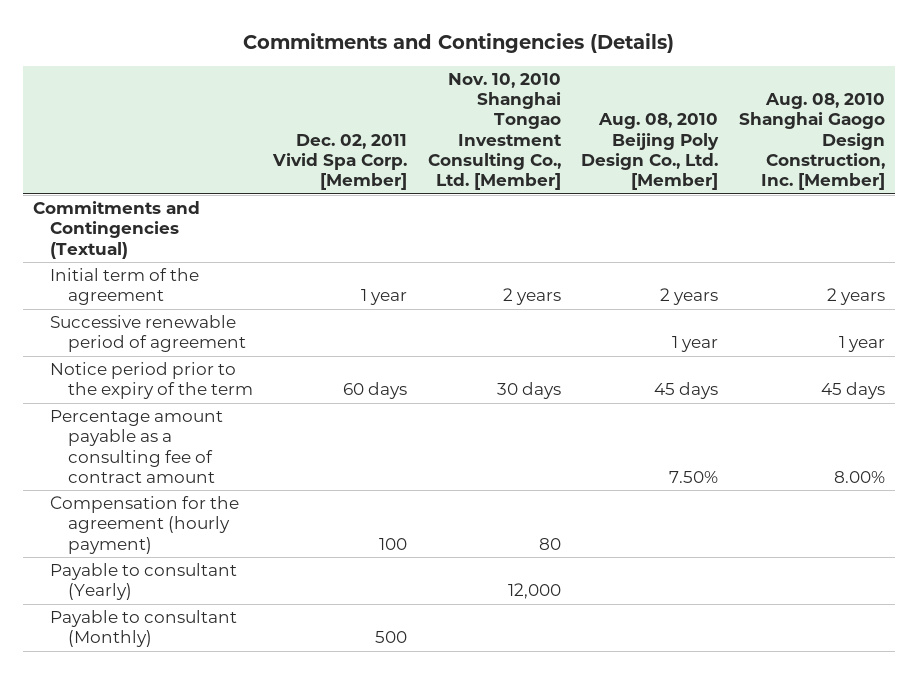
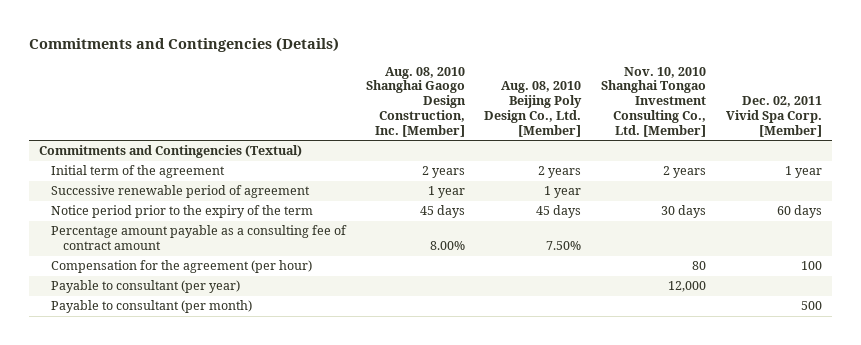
- | Dec. 02, 2011 Vivid Spa Corp. [Member] | Nov. 10, 2010 Shanghai Tongao Investment Consulting Co., Ltd. [Member] | Aug. 08, 2010 Beijing Poly Design Co., Ltd. [Member] | Aug. 08, 2010 Shanghai Gaogo Design Construction, Inc. [Member]
+ | Aug. 08, 2010 Shanghai Gaogo Design Construction, Inc. [Member] | Aug. 08, 2010 Beijing Poly Design Co., Ltd. [Member] | Nov. 10, 2010 Shanghai Tongao Investment Consulting Co., Ltd. [Member] | Dec. 02, 2011 Vivid Spa Corp. [Member]
- Compensation for the agreement (hourly payment) | 100 | 80 | |
- Payable to consultant (Yearly) | | 12,000 | |
- Payable to consultant (Monthly) | 500 | | |
+ Compensation for the agreement (per hour) | | | 80 | 100
+ Payable to consultant (per year) | | | 12,000 |
+ Payable to consultant (per month) | | | | 500

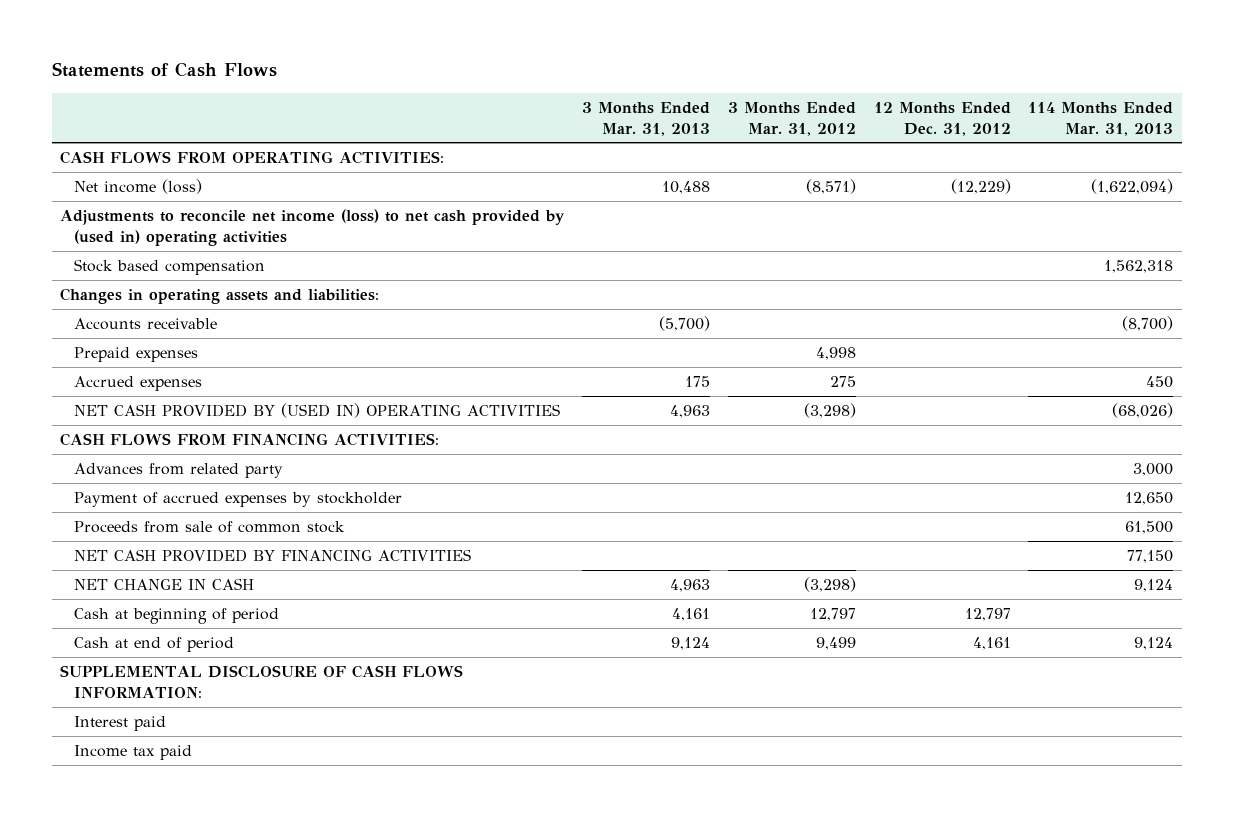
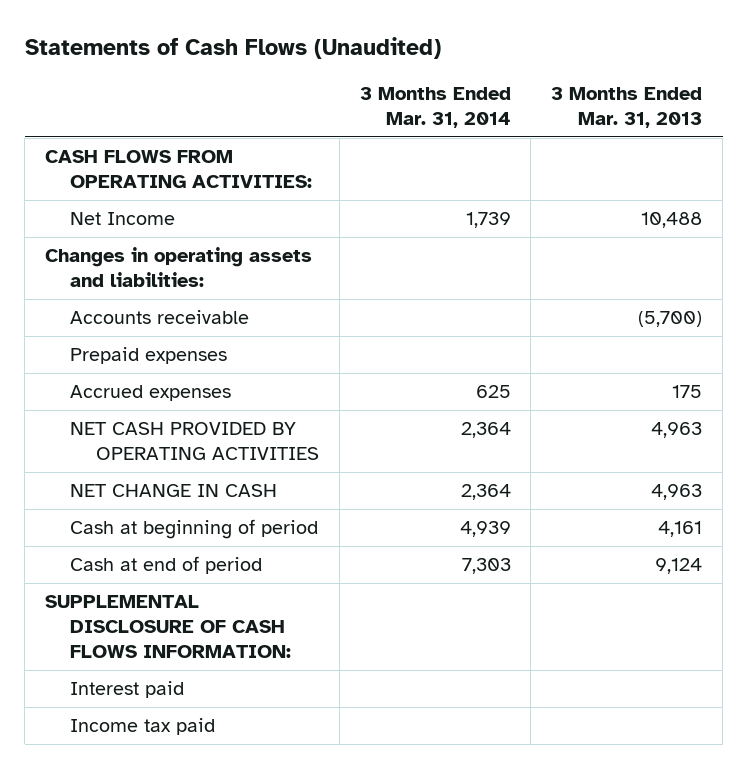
- Statements of Cash Flows
+ Statements of Cash Flows (Unaudited)
- | 3 Months Ended Mar. 31, 2013 | 3 Months Ended Mar. 31, 2012 | 12 Months Ended Dec. 31, 2012 | 114 Months Ended Mar. 31, 2013
+ | 3 Months Ended Mar. 31, 2014 | 3 Months Ended Mar. 31, 2013
- Net income (loss) | 10,488 | (8,571) | (12,229) | (1,622,094)
- Adjustments to reconcile net income (loss) to net cash provided by (used in) operating activities
- Stock based compensation | | | | 1,562,318
+ Net Income | 1,739 | 10,488
- NET CASH PROVIDED BY (USED IN) OPERATING ACTIVITIES | 4,963 | (3,298) | | (68,026)
- CASH FLOWS FROM FINANCING ACTIVITIES:
- Advances from related party | | | | 3,000
- Payment of accrued expenses by stockholder | | | | 12,650
- Proceeds from sale of common stock | | | | 61,500
- NET CASH PROVIDED BY FINANCING ACTIVITIES | | | | 77,150
+ NET CASH PROVIDED BY OPERATING ACTIVITIES | 2,364 | 4,963

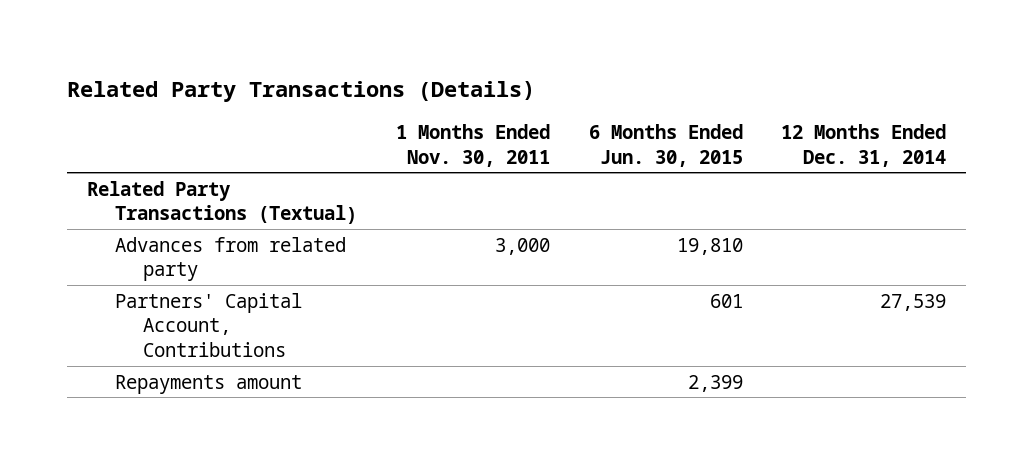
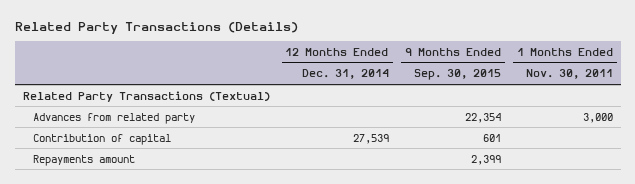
- | 1 Months Ended Nov. 30, 2011 | 6 Months Ended Jun. 30, 2015 | 12 Months Ended Dec. 31, 2014
+ | 12 Months Ended Dec. 31, 2014 | 9 Months Ended Sep. 30, 2015 | 1 Months Ended Nov. 30, 2011
- Partners' Capital Account, Contributions | | 601 | 27,539
+ Contribution of capital | 27,539 | 601 |

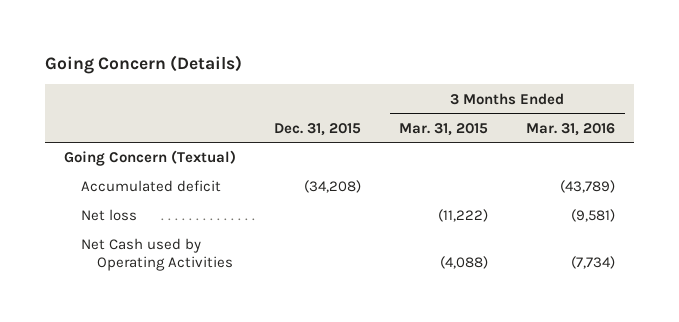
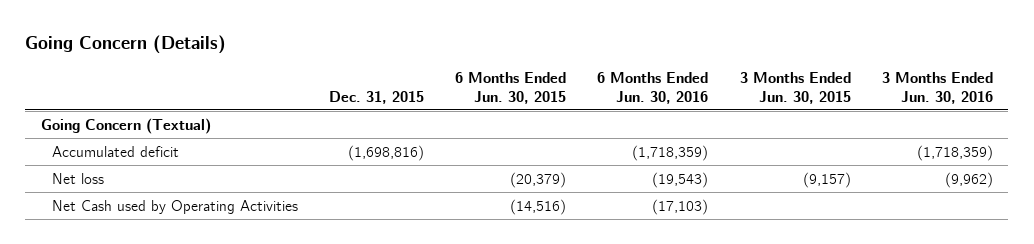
- | Dec. 31, 2015 | 3 Months Ended Mar. 31, 2015 | 3 Months Ended Mar. 31, 2016
+ | Dec. 31, 2015 | 6 Months Ended Jun. 30, 2015 | 6 Months Ended Jun. 30, 2016 | 3 Months Ended Jun. 30, 2015 | 3 Months Ended Jun. 30, 2016
- Accumulated deficit | (34,208) | | (43,789)
+ Accumulated deficit | (1,698,816) | | (1,718,359) | | (1,718,359)

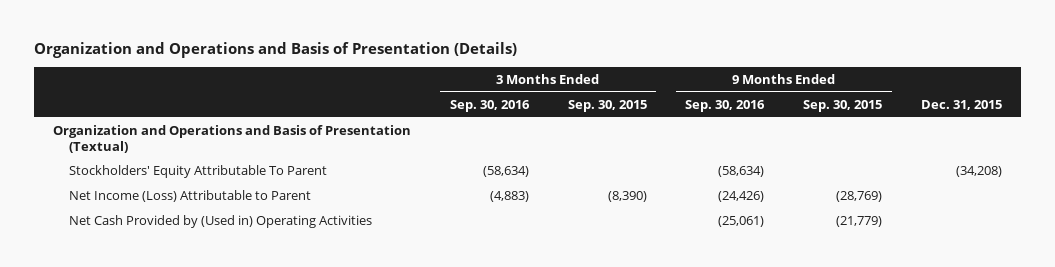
- Going Concern (Details)
+ Organization and Operations and Basis of Presentation (Details)
- | Dec. 31, 2015 | 6 Months Ended Jun. 30, 2015 | 6 Months Ended Jun. 30, 2016 | 3 Months Ended Jun. 30, 2015 | 3 Months Ended Jun. 30, 2016
+ | 3 Months Ended Sep. 30, 2016 | 3 Months Ended Sep. 30, 2015 | 9 Months Ended Sep. 30, 2016 | 9 Months Ended Sep. 30, 2015 | Dec. 31, 2015
- Going Concern (Textual)
- Accumulated deficit | (1,698,816) | | (1,718,359) | | (1,718,359)
- Net loss | | (20,379) | (19,543) | (9,157) | (9,962)
- Net Cash used by Operating Activities | | (14,516) | (17,103) | |
+ Organization and Operations and Basis of Presentation (Textual)
+ Stockholders' Equity Attributable To Parent | (58,634) | | (58,634) | | (34,208)
+ Net Income (Loss) Attributable to Parent | (4,883) | (8,390) | (24,426) | (28,769) |
+ Net Cash Provided by (Used in) Operating Activities | | | (25,061) | (21,779) |

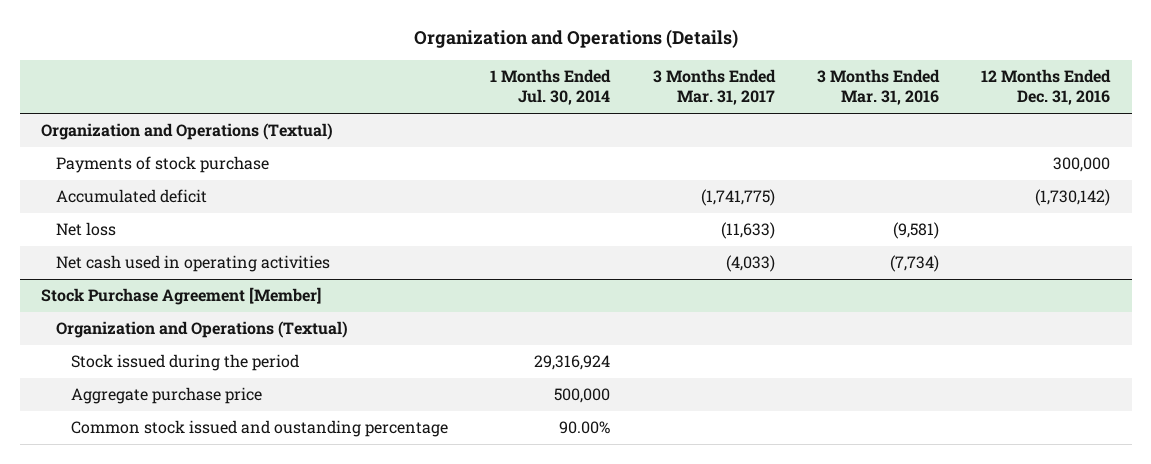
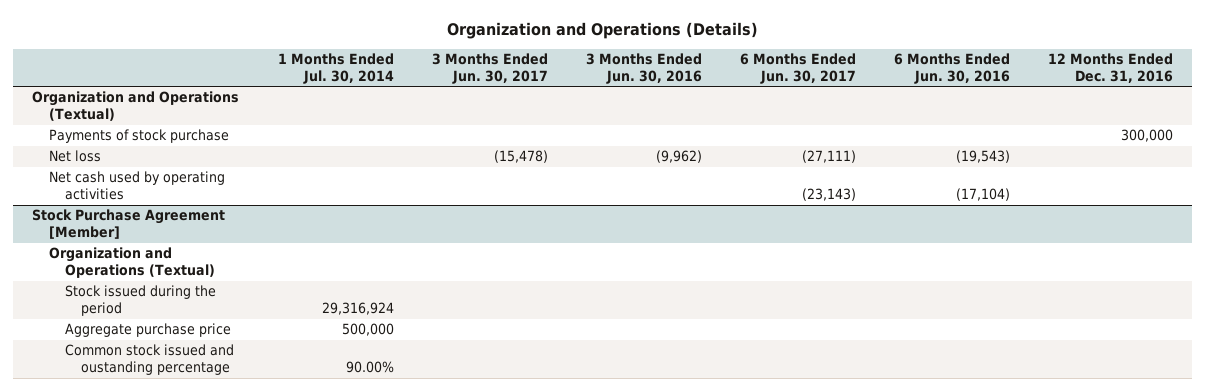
- | 1 Months Ended Jul. 30, 2014 | 3 Months Ended Mar. 31, 2017 | 3 Months Ended Mar. 31, 2016 | 12 Months Ended Dec. 31, 2016
+ | 1 Months Ended Jul. 30, 2014 | 3 Months Ended Jun. 30, 2017 | 3 Months Ended Jun. 30, 2016 | 6 Months Ended Jun. 30, 2017 | 6 Months Ended Jun. 30, 2016 | 12 Months Ended Dec. 31, 2016
- Accumulated deficit | | (1,741,775) | | (1,730,142)
- Net cash used in operating activities | | (4,033) | (7,734) |
+ Net cash used by operating activities | | | | (23,143) | (17,104) |

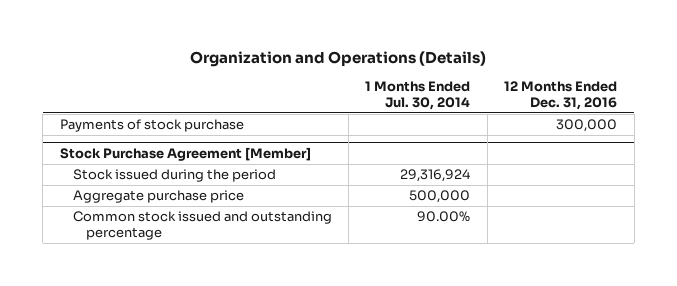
- | 1 Months Ended Jul. 30, 2014 | 3 Months Ended Jun. 30, 2017 | 3 Months Ended Jun. 30, 2016 | 6 Months Ended Jun. 30, 2017 | 6 Months Ended Jun. 30, 2016 | 12 Months Ended Dec. 31, 2016
+ | 1 Months Ended Jul. 30, 2014 | 12 Months Ended Dec. 31, 2016
- Organization and Operations (Textual)
- Net loss | | (15,478) | (9,962) | (27,111) | (19,543) |
- Net cash used by operating activities | | | | (23,143) | (17,104) |
@ Stock Purchase Agreement [Member]
- Organization and Operations (Textual)
- Common stock issued and oustanding percentage | 90.00% | | | | |
+ Common stock issued and outstanding percentage | 90.00% |

